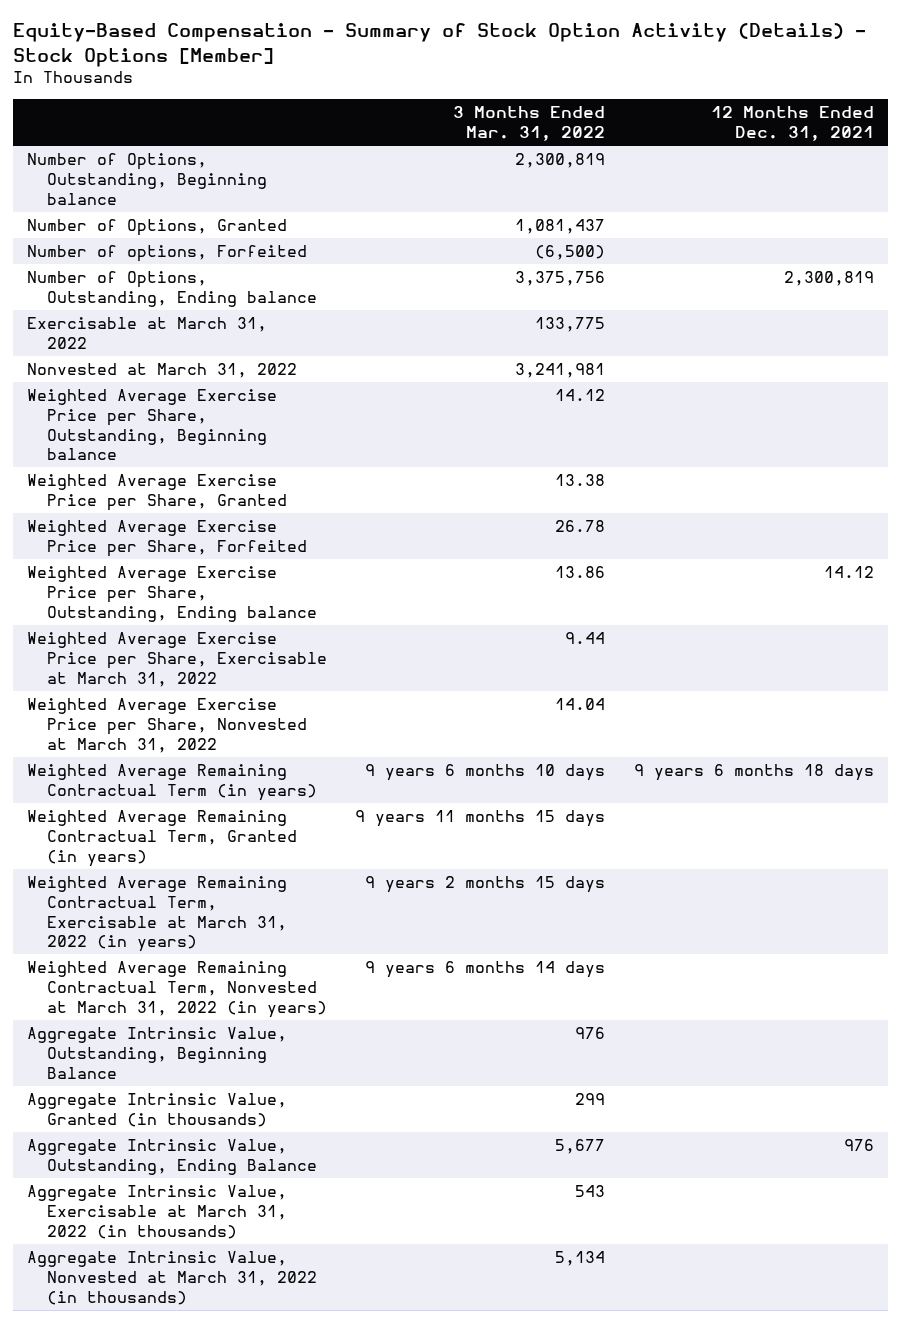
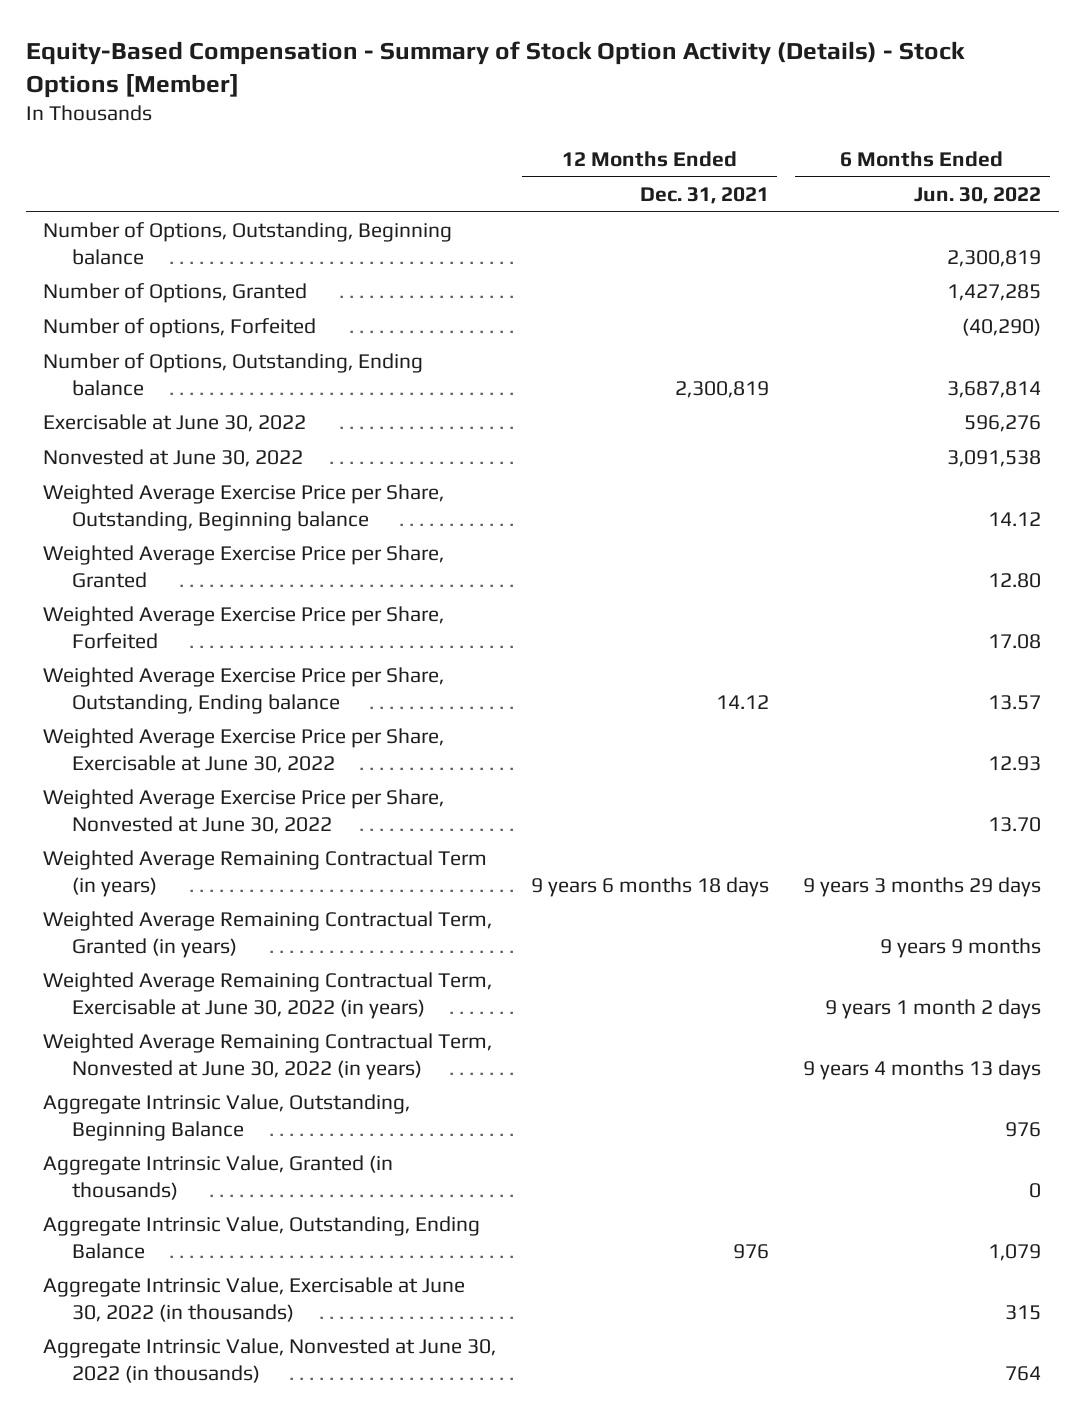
- | 3 Months Ended Mar. 31, 2022 | 12 Months Ended Dec. 31, 2021
+ | 12 Months Ended Dec. 31, 2021 | 6 Months Ended Jun. 30, 2022
- Exercisable at March 31, 2022 | 133,775 |
- Nonvested at March 31, 2022 | 3,241,981 |
+ Exercisable at June 30, 2022 | | 596,276
+ Nonvested at June 30, 2022 | | 3,091,538
- Weighted Average Exercise Price per Share, Exercisable at March 31, 2022 | 9.44 |
- Weighted Average Exercise Price per Share, Nonvested at March 31, 2022 | 14.04 |
+ Weighted Average Exercise Price per Share, Exercisable at June 30, 2022 | | 12.93
+ Weighted Average Exercise Price per Share, Nonvested at June 30, 2022 | | 13.70
- Weighted Average Remaining Contractual Term, Exercisable at March 31, 2022 (in years) | 9 years 2 months 15 days |
- Weighted Average Remaining Contractual Term, Nonvested at March 31, 2022 (in years) | 9 years 6 months 14 days |
+ Weighted Average Remaining Contractual Term, Exercisable at June 30, 2022 (in years) | | 9 years 1 month 2 days
+ Weighted Average Remaining Contractual Term, Nonvested at June 30, 2022 (in years) | | 9 years 4 months 13 days
- Aggregate Intrinsic Value, Exercisable at March 31, 2022 (in thousands) | 543 |
- Aggregate Intrinsic Value, Nonvested at March 31, 2022 (in thousands) | 5,134 |
+ Aggregate Intrinsic Value, Exercisable at June 30, 2022 (in thousands) | | 315
+ Aggregate Intrinsic Value, Nonvested at June 30, 2022 (in thousands) | | 764

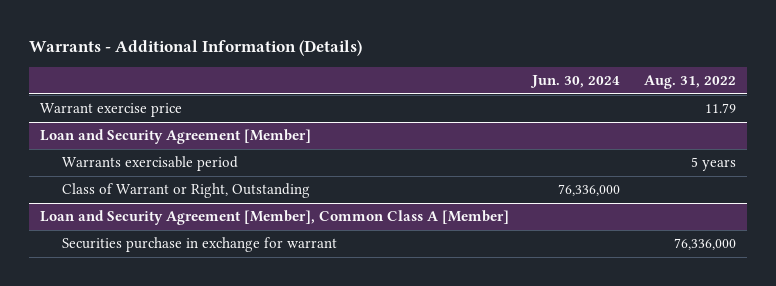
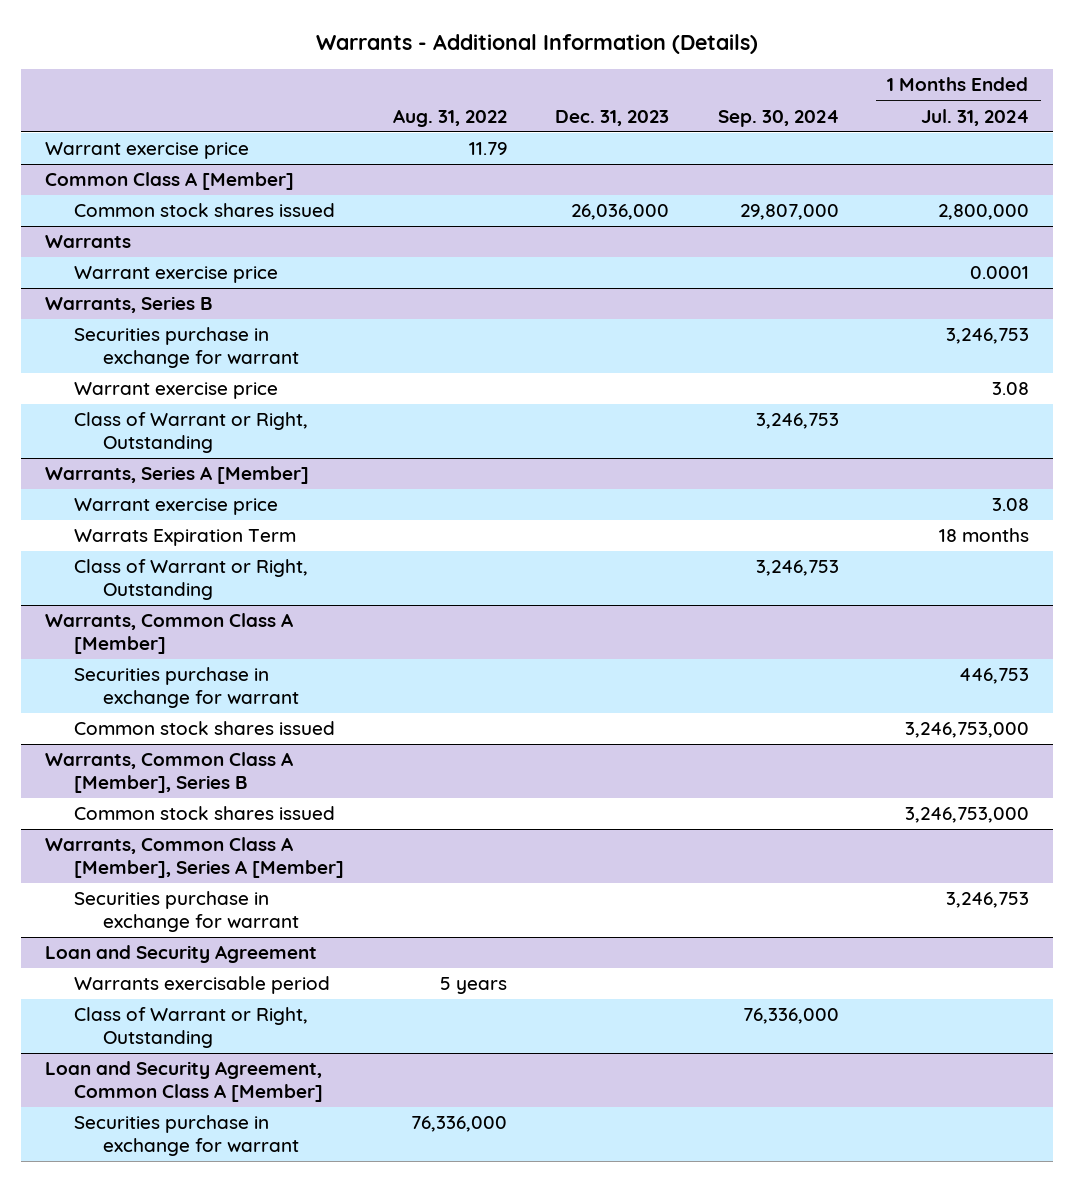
- | Jun. 30, 2024 | Aug. 31, 2022
+ | Aug. 31, 2022 | Dec. 31, 2023 | Sep. 30, 2024 | 1 Months Ended Jul. 31, 2024
- Loan and Security Agreement [Member]
+ Common Class A [Member]
+ Common stock shares issued | | 26,036,000 | 29,807,000 | 2,800,000
+ Warrants
+ Warrant exercise price | | | | 0.0001
+ Warrants, Series B
+ Securities purchase in exchange for warrant | | | | 3,246,753
+ Warrant exercise price | | | | 3.08
+ Class of Warrant or Right, Outstanding | | | 3,246,753 |
+ Warrants, Series A [Member]
+ Warrant exercise price | | | | 3.08
+ Warrats Expiration Term | | | | 18 months
+ Class of Warrant or Right, Outstanding | | | 3,246,753 |
+ Warrants, Common Class A [Member]
+ Securities purchase in exchange for warrant | | | | 446,753
+ Common stock shares issued | | | | 3,246,753,000
+ Warrants, Common Class A [Member], Series B
+ Common stock shares issued | | | | 3,246,753,000
+ Warrants, Common Class A [Member], Series A [Member]
+ Securities purchase in exchange for warrant | | | | 3,246,753
+ Loan and Security Agreement
- Loan and Security Agreement [Member], Common Class A [Member]
+ Loan and Security Agreement, Common Class A [Member]

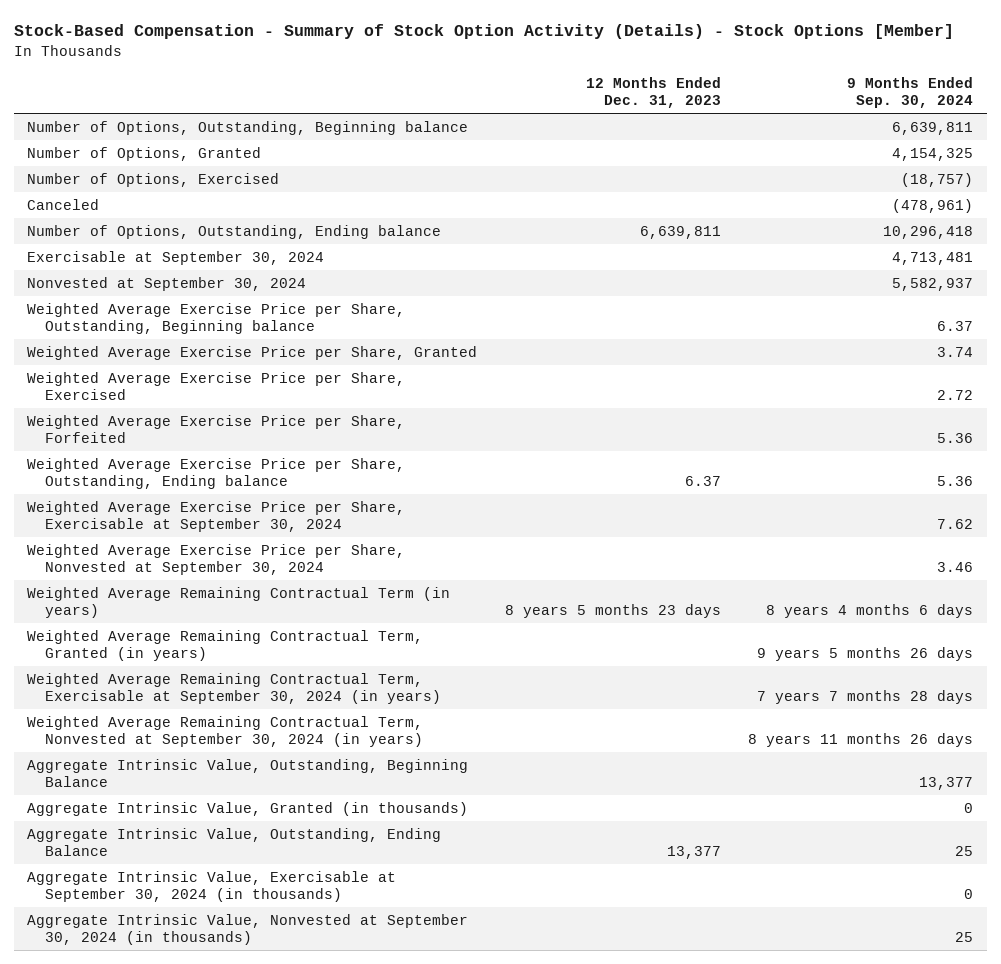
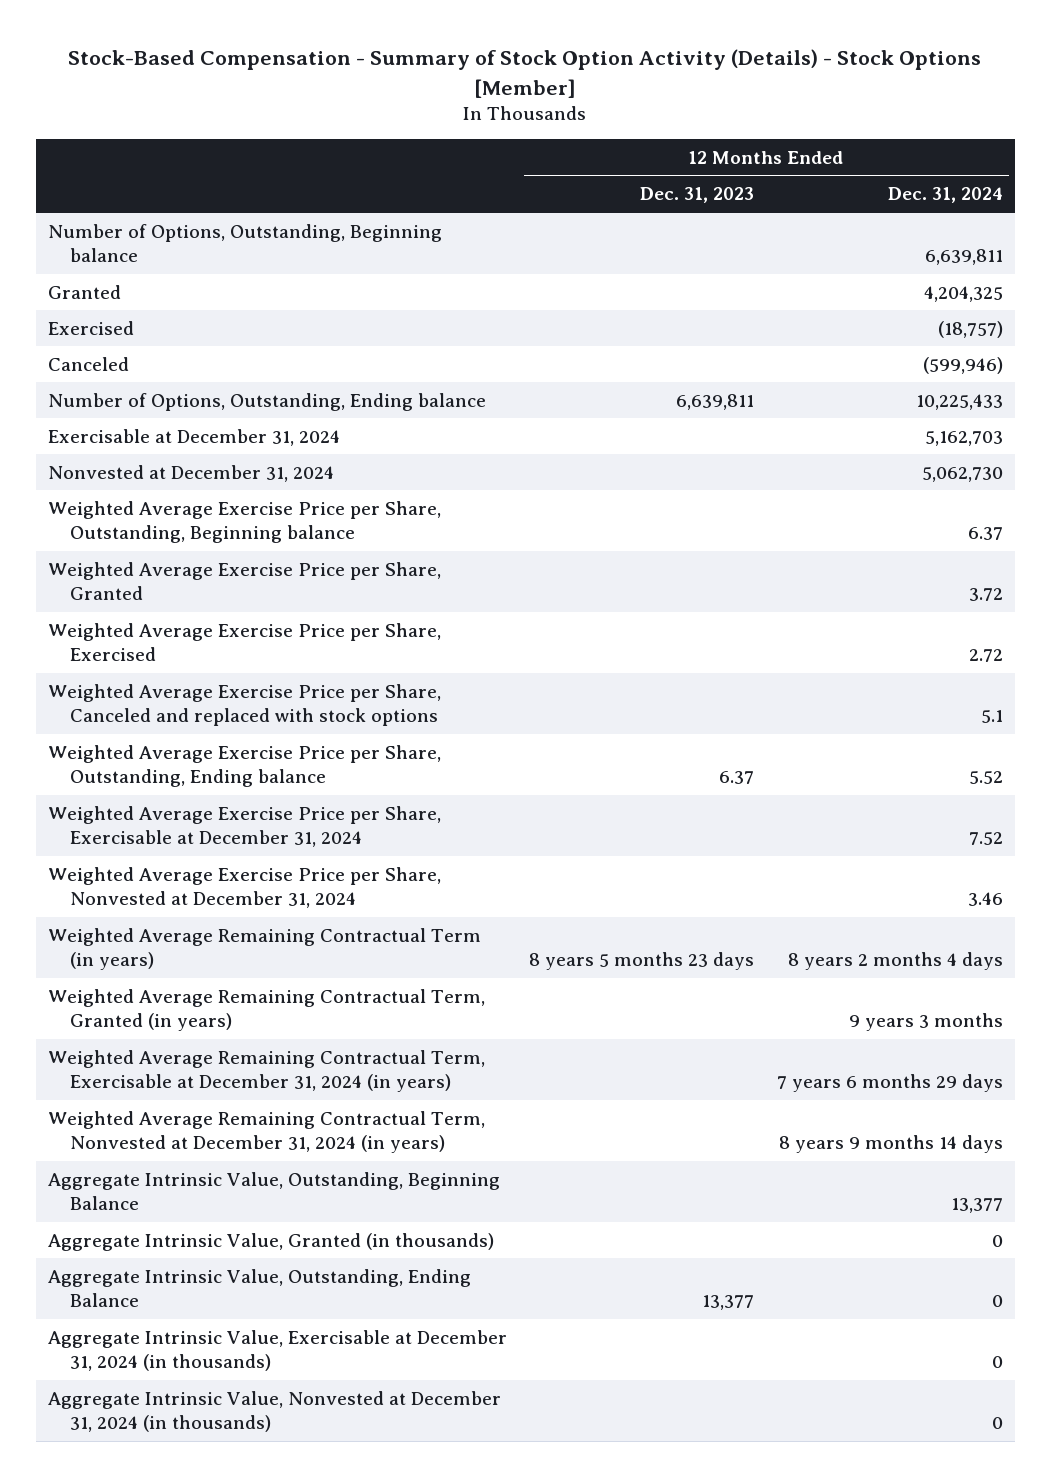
- | 12 Months Ended Dec. 31, 2023 | 9 Months Ended Sep. 30, 2024
+ | 12 Months Ended Dec. 31, 2023 | 12 Months Ended Dec. 31, 2024
- Number of Options, Granted | | 4,154,325
- Number of Options, Exercised | | (18,757)
+ Granted | | 4,204,325
+ Exercised | | (18,757)
- Exercisable at September 30, 2024 | | 4,713,481
- Nonvested at September 30, 2024 | | 5,582,937
+ Exercisable at December 31, 2024 | | 5,162,703
+ Nonvested at December 31, 2024 | | 5,062,730
- Weighted Average Exercise Price per Share, Forfeited | | 5.36
+ Weighted Average Exercise Price per Share, Canceled and replaced with stock options | | 5.1
- Weighted Average Exercise Price per Share, Exercisable at September 30, 2024 | | 7.62
- Weighted Average Exercise Price per Share, Nonvested at September 30, 2024 | | 3.46
+ Weighted Average Exercise Price per Share, Exercisable at December 31, 2024 | | 7.52
+ Weighted Average Exercise Price per Share, Nonvested at December 31, 2024 | | 3.46
- Weighted Average Remaining Contractual Term, Exercisable at September 30, 2024 (in years) | | 7 years 7 months 28 days
- Weighted Average Remaining Contractual Term, Nonvested at September 30, 2024 (in years) | | 8 years 11 months 26 days
+ Weighted Average Remaining Contractual Term, Exercisable at December 31, 2024 (in years) | | 7 years 6 months 29 days
+ Weighted Average Remaining Contractual Term, Nonvested at December 31, 2024 (in years) | | 8 years 9 months 14 days
- Aggregate Intrinsic Value, Exercisable at September 30, 2024 (in thousands) | | 0
- Aggregate Intrinsic Value, Nonvested at September 30, 2024 (in thousands) | | 25
+ Aggregate Intrinsic Value, Exercisable at December 31, 2024 (in thousands) | | 0
+ Aggregate Intrinsic Value, Nonvested at December 31, 2024 (in thousands) | | 0

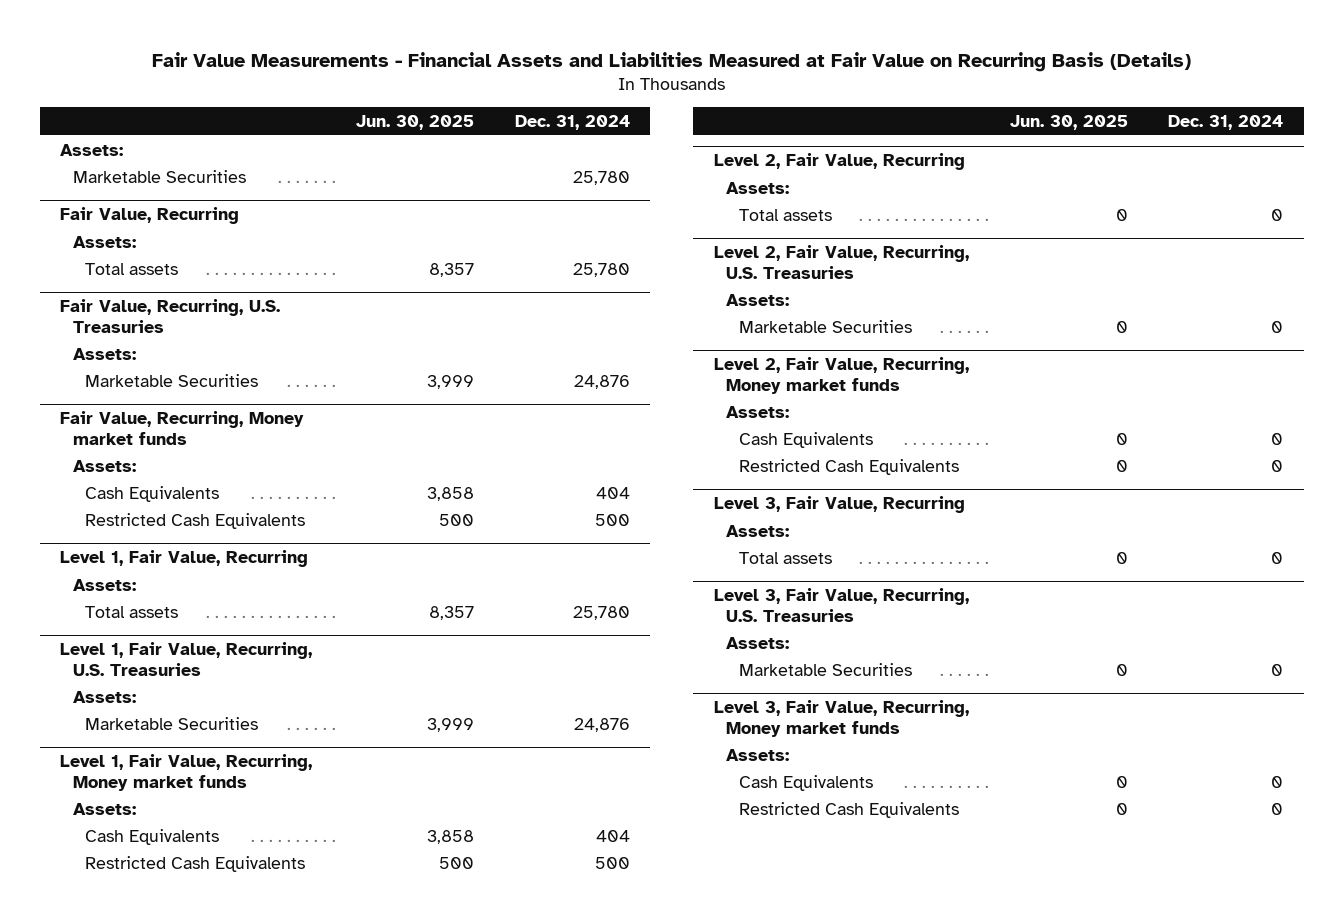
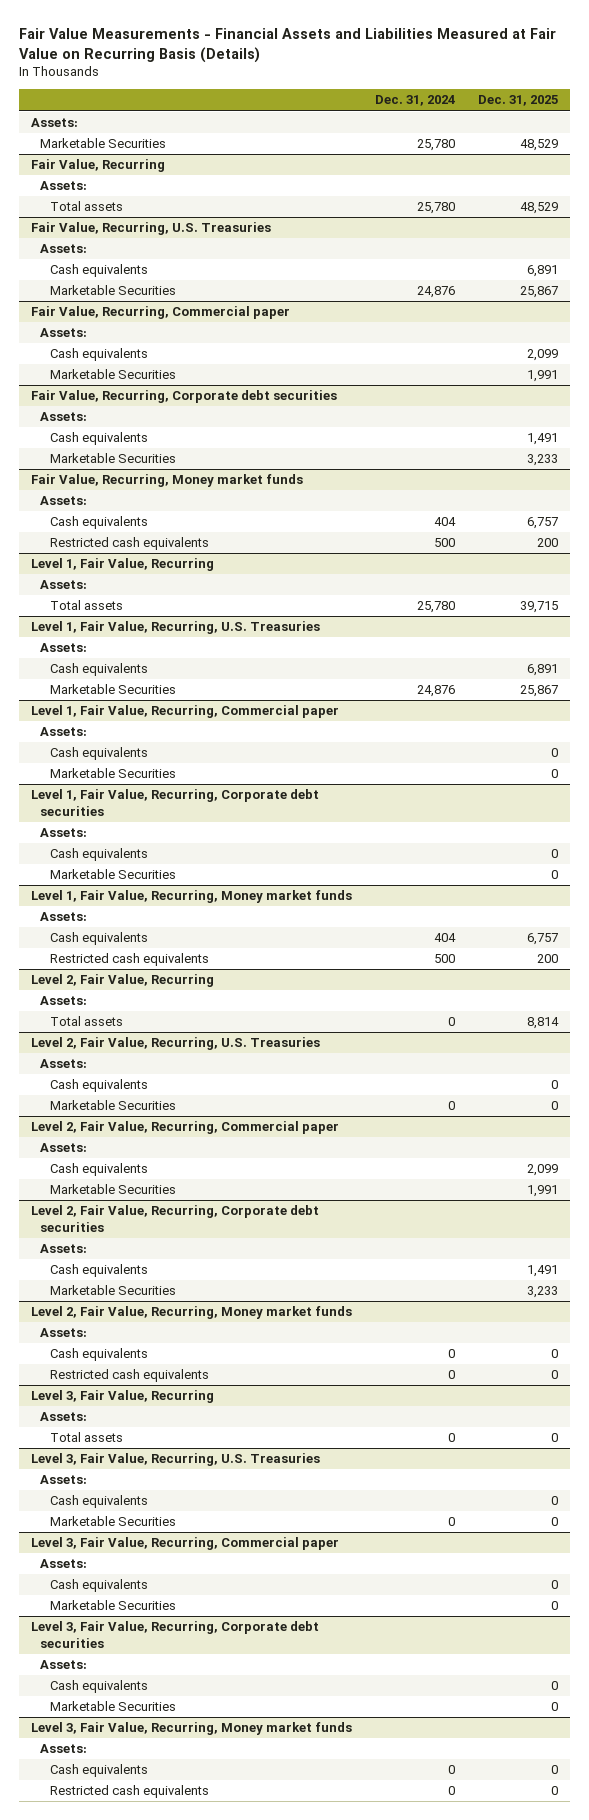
- | Jun. 30, 2025 | Dec. 31, 2024
+ | Dec. 31, 2024 | Dec. 31, 2025
@ Fair Value, Recurring, U.S. Treasuries
+ Cash equivalents | | 6,891
+ Fair Value, Recurring, Commercial paper
+ Assets:
+ Cash equivalents | | 2,099
+ Marketable Securities | | 1,991
+ Fair Value, Recurring, Corporate debt securities
+ Assets:
+ Cash equivalents | | 1,491
+ Marketable Securities | | 3,233
@ Fair Value, Recurring, Money market funds
- Cash Equivalents | 3,858 | 404
- Restricted Cash Equivalents | 500 | 500
+ Cash equivalents | 404 | 6,757
+ Restricted cash equivalents | 500 | 200
@ Level 1, Fair Value, Recurring, U.S. Treasuries
+ Cash equivalents | | 6,891
+ Level 1, Fair Value, Recurring, Commercial paper
+ Assets:
+ Cash equivalents | | 0
+ Marketable Securities | | 0
+ Level 1, Fair Value, Recurring, Corporate debt securities
+ Assets:
+ Cash equivalents | | 0
+ Marketable Securities | | 0
@ Level 1, Fair Value, Recurring, Money market funds
- Cash Equivalents | 3,858 | 404
- Restricted Cash Equivalents | 500 | 500
+ Cash equivalents | 404 | 6,757
+ Restricted cash equivalents | 500 | 200
@ Level 2, Fair Value, Recurring, U.S. Treasuries
+ Cash equivalents | | 0
+ Level 2, Fair Value, Recurring, Commercial paper
+ Assets:
+ Cash equivalents | | 2,099
+ Marketable Securities | | 1,991
+ Level 2, Fair Value, Recurring, Corporate debt securities
+ Assets:
+ Cash equivalents | | 1,491
+ Marketable Securities | | 3,233
@ Level 2, Fair Value, Recurring, Money market funds
- Cash Equivalents | 0 | 0
- Restricted Cash Equivalents | 0 | 0
+ Cash equivalents | 0 | 0
+ Restricted cash equivalents | 0 | 0
@ Level 3, Fair Value, Recurring, U.S. Treasuries
+ Cash equivalents | | 0
+ Level 3, Fair Value, Recurring, Commercial paper
+ Assets:
+ Cash equivalents | | 0
+ Marketable Securities | | 0
+ Level 3, Fair Value, Recurring, Corporate debt securities
+ Assets:
+ Cash equivalents | | 0
+ Marketable Securities | | 0
@ Level 3, Fair Value, Recurring, Money market funds
- Cash Equivalents | 0 | 0
- Restricted Cash Equivalents | 0 | 0
+ Cash equivalents | 0 | 0
+ Restricted cash equivalents | 0 | 0

